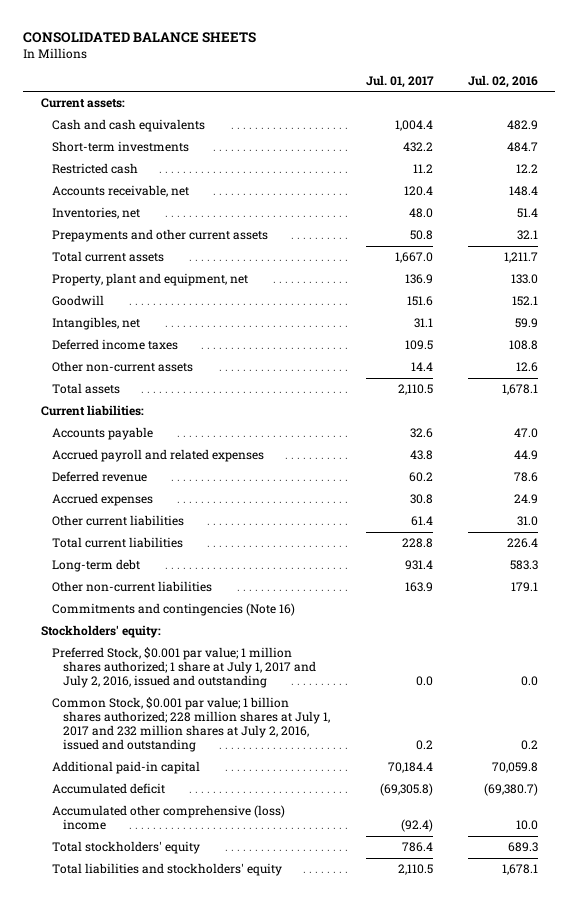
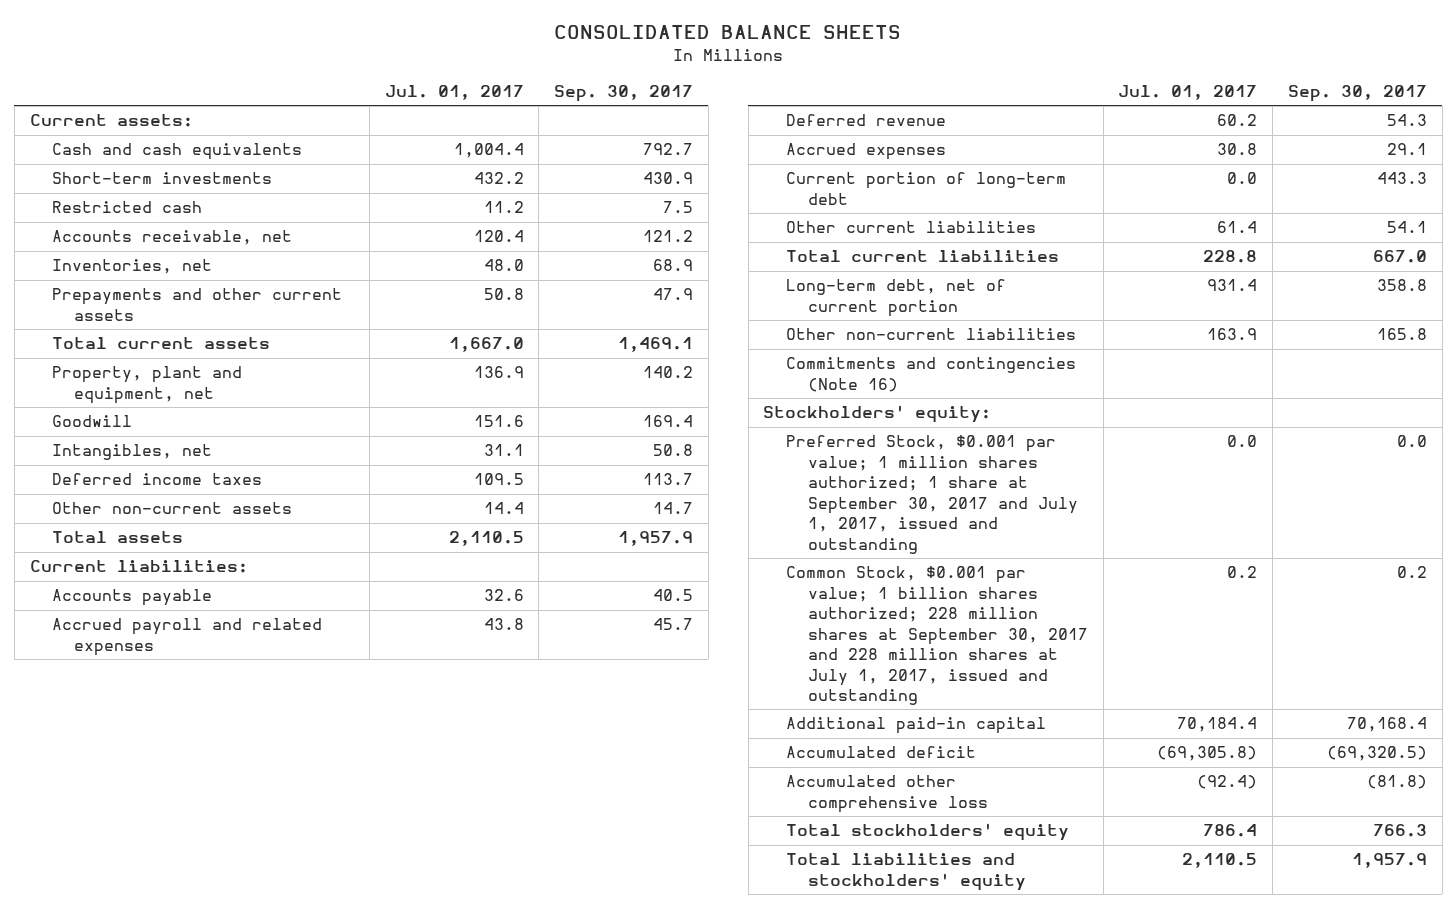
- | Jul. 01, 2017 | Jul. 02, 2016
+ | Jul. 01, 2017 | Sep. 30, 2017
+ Current portion of long-term debt | 0.0 | 443.3
- Long-term debt | 931.4 | 583.3
+ Long-term debt, net of current portion | 931.4 | 358.8
- Preferred Stock, $0.001 par value; 1 million shares authorized; 1 share at July 1, 2017 and July 2, 2016, issued and outstanding | 0.0 | 0.0
- Common Stock, $0.001 par value; 1 billion shares authorized; 228 million shares at July 1, 2017 and 232 million shares at July 2, 2016, issued and outstanding | 0.2 | 0.2
+ Preferred Stock, $0.001 par value; 1 million shares authorized; 1 share at September 30, 2017 and July 1, 2017, issued and outstanding | 0.0 | 0.0
+ Common Stock, $0.001 par value; 1 billion shares authorized; 228 million shares at September 30, 2017 and 228 million shares at July 1, 2017, issued and outstanding | 0.2 | 0.2
- Accumulated other comprehensive (loss) income | (92.4) | 10.0
+ Accumulated other comprehensive loss | (92.4) | (81.8)

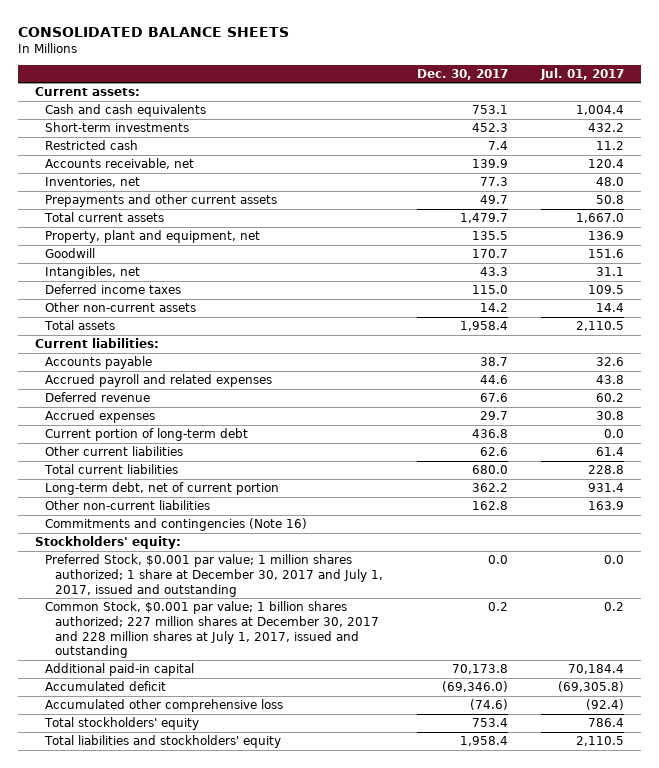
- | Jul. 01, 2017 | Sep. 30, 2017
+ | Dec. 30, 2017 | Jul. 01, 2017
- Preferred Stock, $0.001 par value; 1 million shares authorized; 1 share at September 30, 2017 and July 1, 2017, issued and outstanding | 0.0 | 0.0
- Common Stock, $0.001 par value; 1 billion shares authorized; 228 million shares at September 30, 2017 and 228 million shares at July 1, 2017, issued and outstanding | 0.2 | 0.2
+ Preferred Stock, $0.001 par value; 1 million shares authorized; 1 share at December 30, 2017 and July 1, 2017, issued and outstanding | 0.0 | 0.0
+ Common Stock, $0.001 par value; 1 billion shares authorized; 227 million shares at December 30, 2017 and 228 million shares at July 1, 2017, issued and outstanding | 0.2 | 0.2

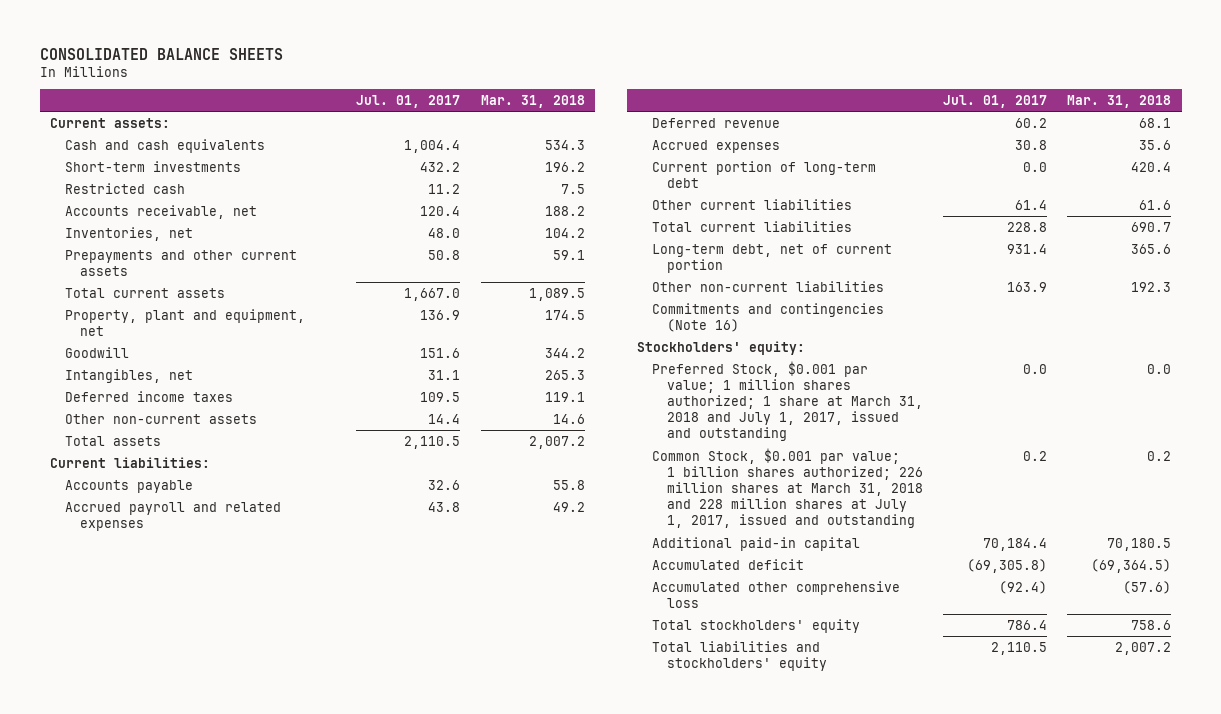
- | Dec. 30, 2017 | Jul. 01, 2017
+ | Jul. 01, 2017 | Mar. 31, 2018
- Preferred Stock, $0.001 par value; 1 million shares authorized; 1 share at December 30, 2017 and July 1, 2017, issued and outstanding | 0.0 | 0.0
- Common Stock, $0.001 par value; 1 billion shares authorized; 227 million shares at December 30, 2017 and 228 million shares at July 1, 2017, issued and outstanding | 0.2 | 0.2
+ Preferred Stock, $0.001 par value; 1 million shares authorized; 1 share at March 31, 2018 and July 1, 2017, issued and outstanding | 0.0 | 0.0
+ Common Stock, $0.001 par value; 1 billion shares authorized; 226 million shares at March 31, 2018 and 228 million shares at July 1, 2017, issued and outstanding | 0.2 | 0.2

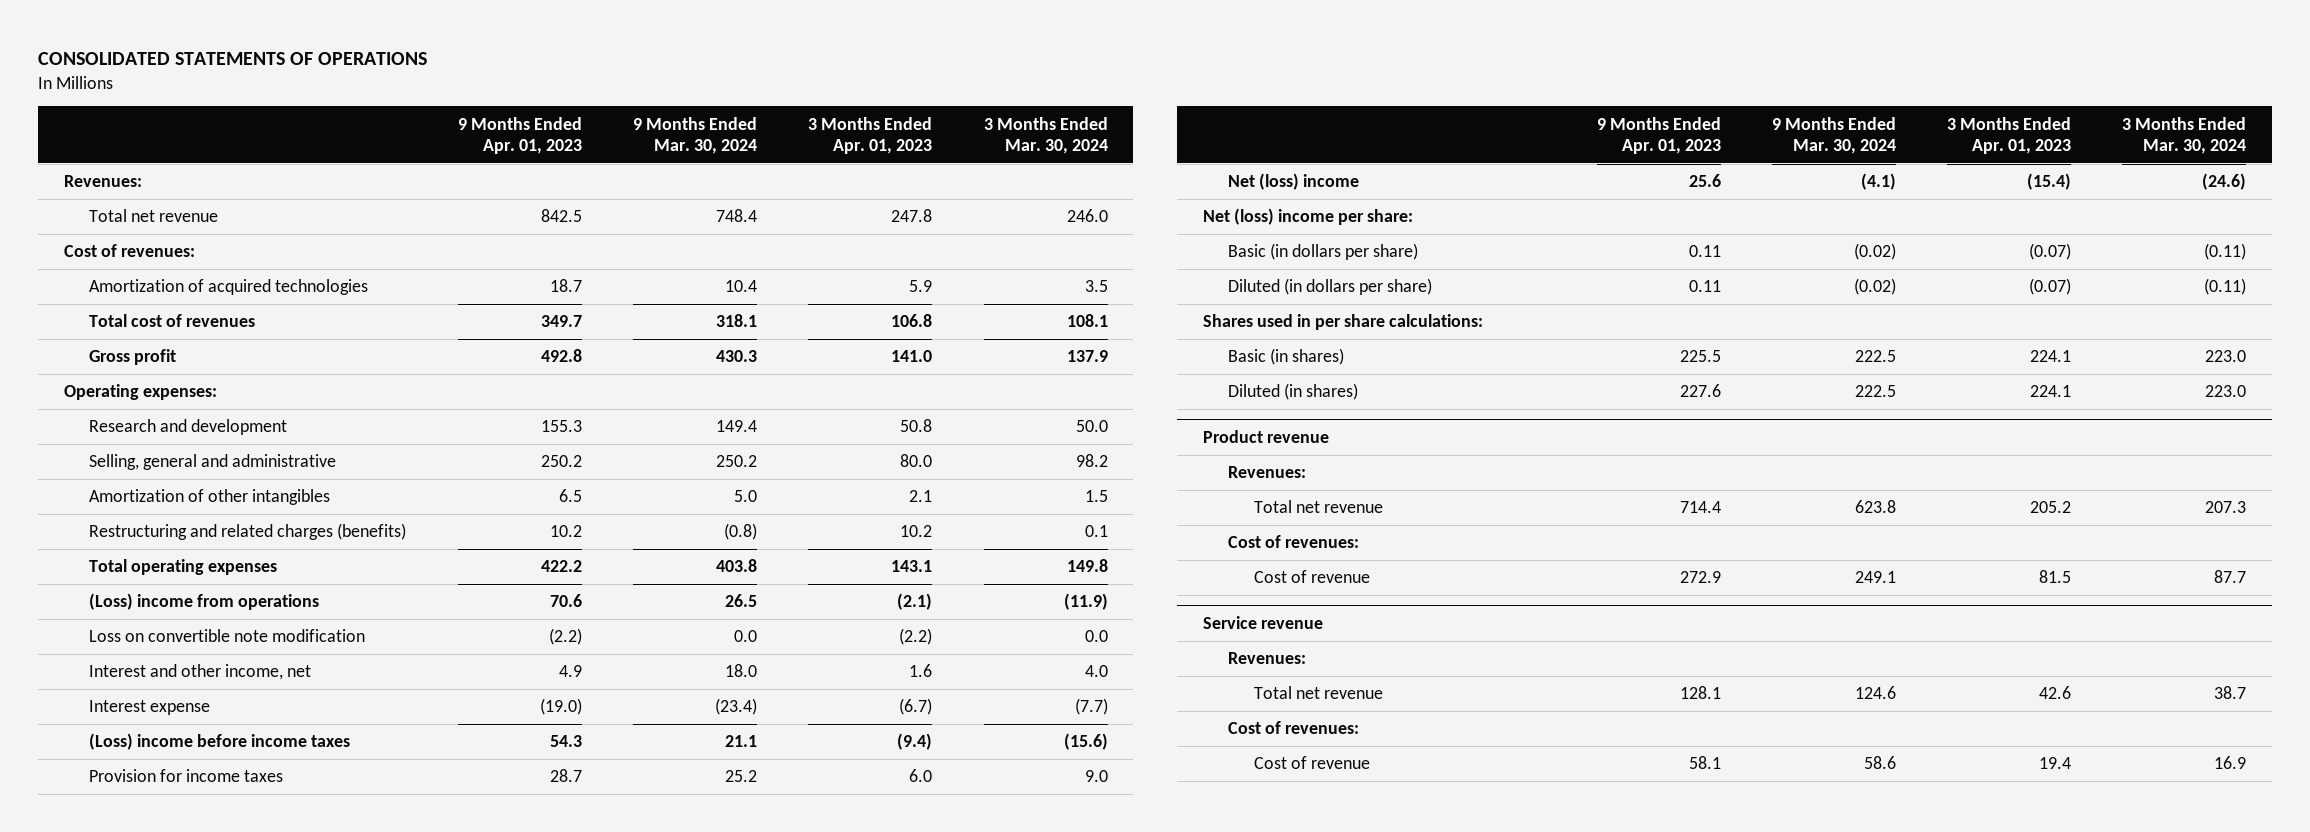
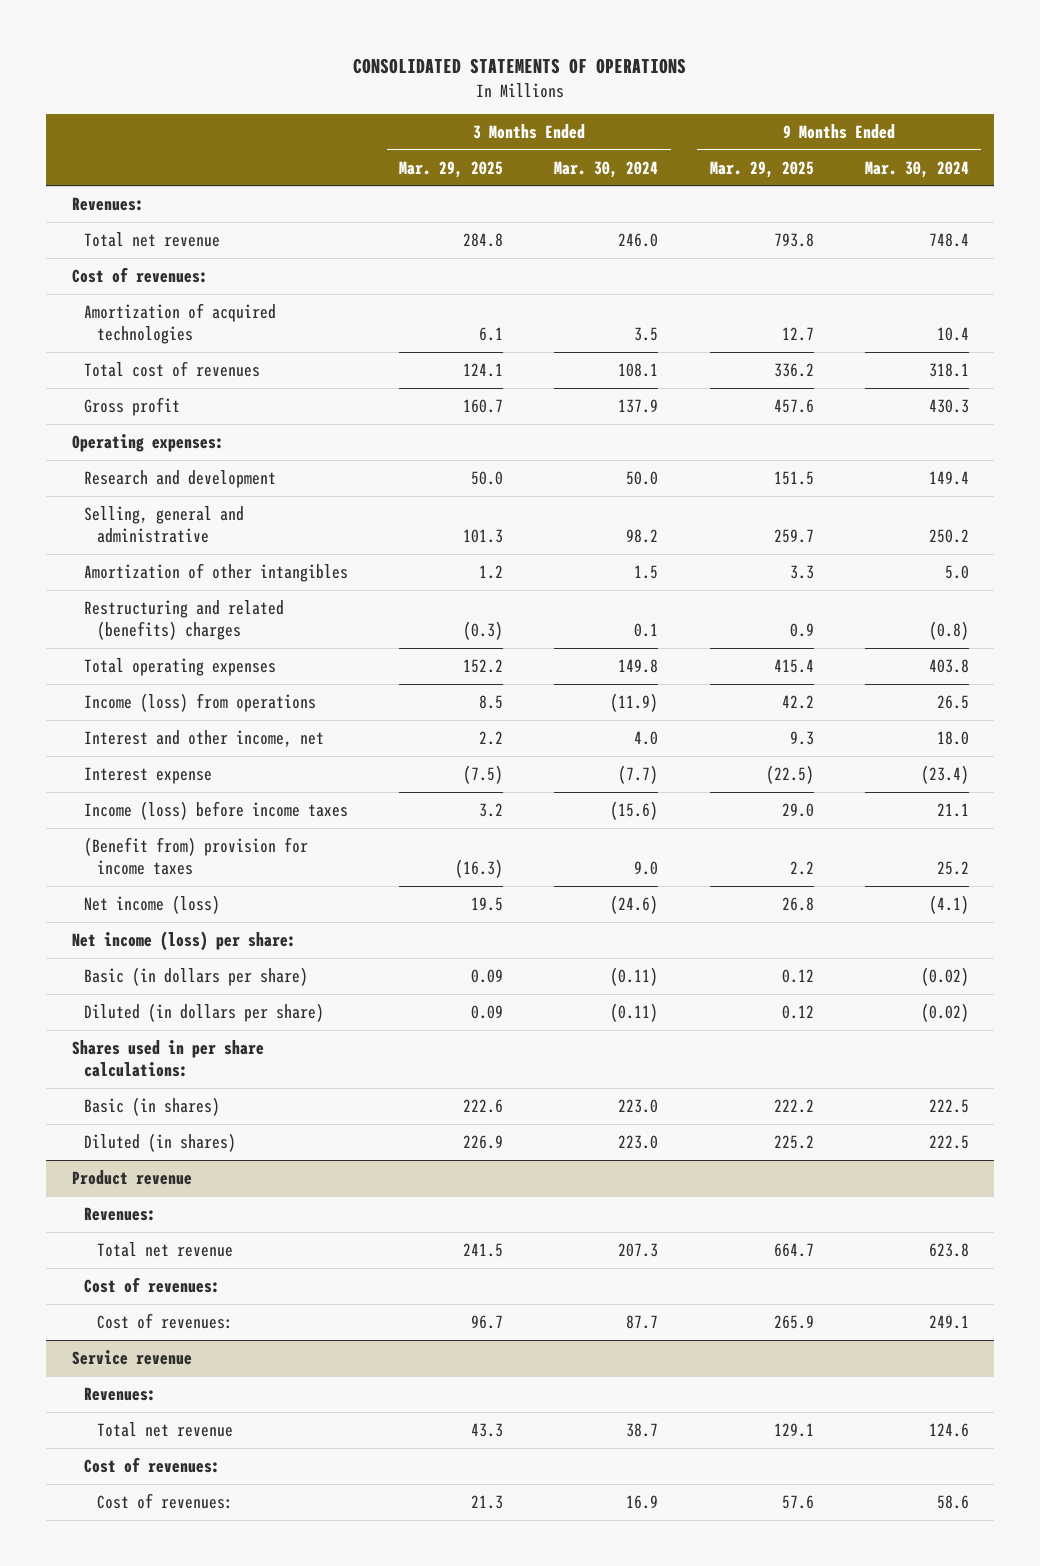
- | 9 Months Ended Apr. 01, 2023 | 9 Months Ended Mar. 30, 2024 | 3 Months Ended Apr. 01, 2023 | 3 Months Ended Mar. 30, 2024
+ | 3 Months Ended Mar. 29, 2025 | 3 Months Ended Mar. 30, 2024 | 9 Months Ended Mar. 29, 2025 | 9 Months Ended Mar. 30, 2024
- Restructuring and related charges (benefits) | 10.2 | (0.8) | 10.2 | 0.1
+ Restructuring and related (benefits) charges | (0.3) | 0.1 | 0.9 | (0.8)
- (Loss) income from operations | 70.6 | 26.5 | (2.1) | (11.9)
- Loss on convertible note modification | (2.2) | 0.0 | (2.2) | 0.0
+ Income (loss) from operations | 8.5 | (11.9) | 42.2 | 26.5
- (Loss) income before income taxes | 54.3 | 21.1 | (9.4) | (15.6)
- Provision for income taxes | 28.7 | 25.2 | 6.0 | 9.0
- Net (loss) income | 25.6 | (4.1) | (15.4) | (24.6)
- Net (loss) income per share:
+ Income (loss) before income taxes | 3.2 | (15.6) | 29.0 | 21.1
+ (Benefit from) provision for income taxes | (16.3) | 9.0 | 2.2 | 25.2
+ Net income (loss) | 19.5 | (24.6) | 26.8 | (4.1)
+ Net income (loss) per share:
@ Product revenue
- Cost of revenue | 272.9 | 249.1 | 81.5 | 87.7
+ Cost of revenues: | 96.7 | 87.7 | 265.9 | 249.1
@ Service revenue
- Cost of revenue | 58.1 | 58.6 | 19.4 | 16.9
+ Cost of revenues: | 21.3 | 16.9 | 57.6 | 58.6

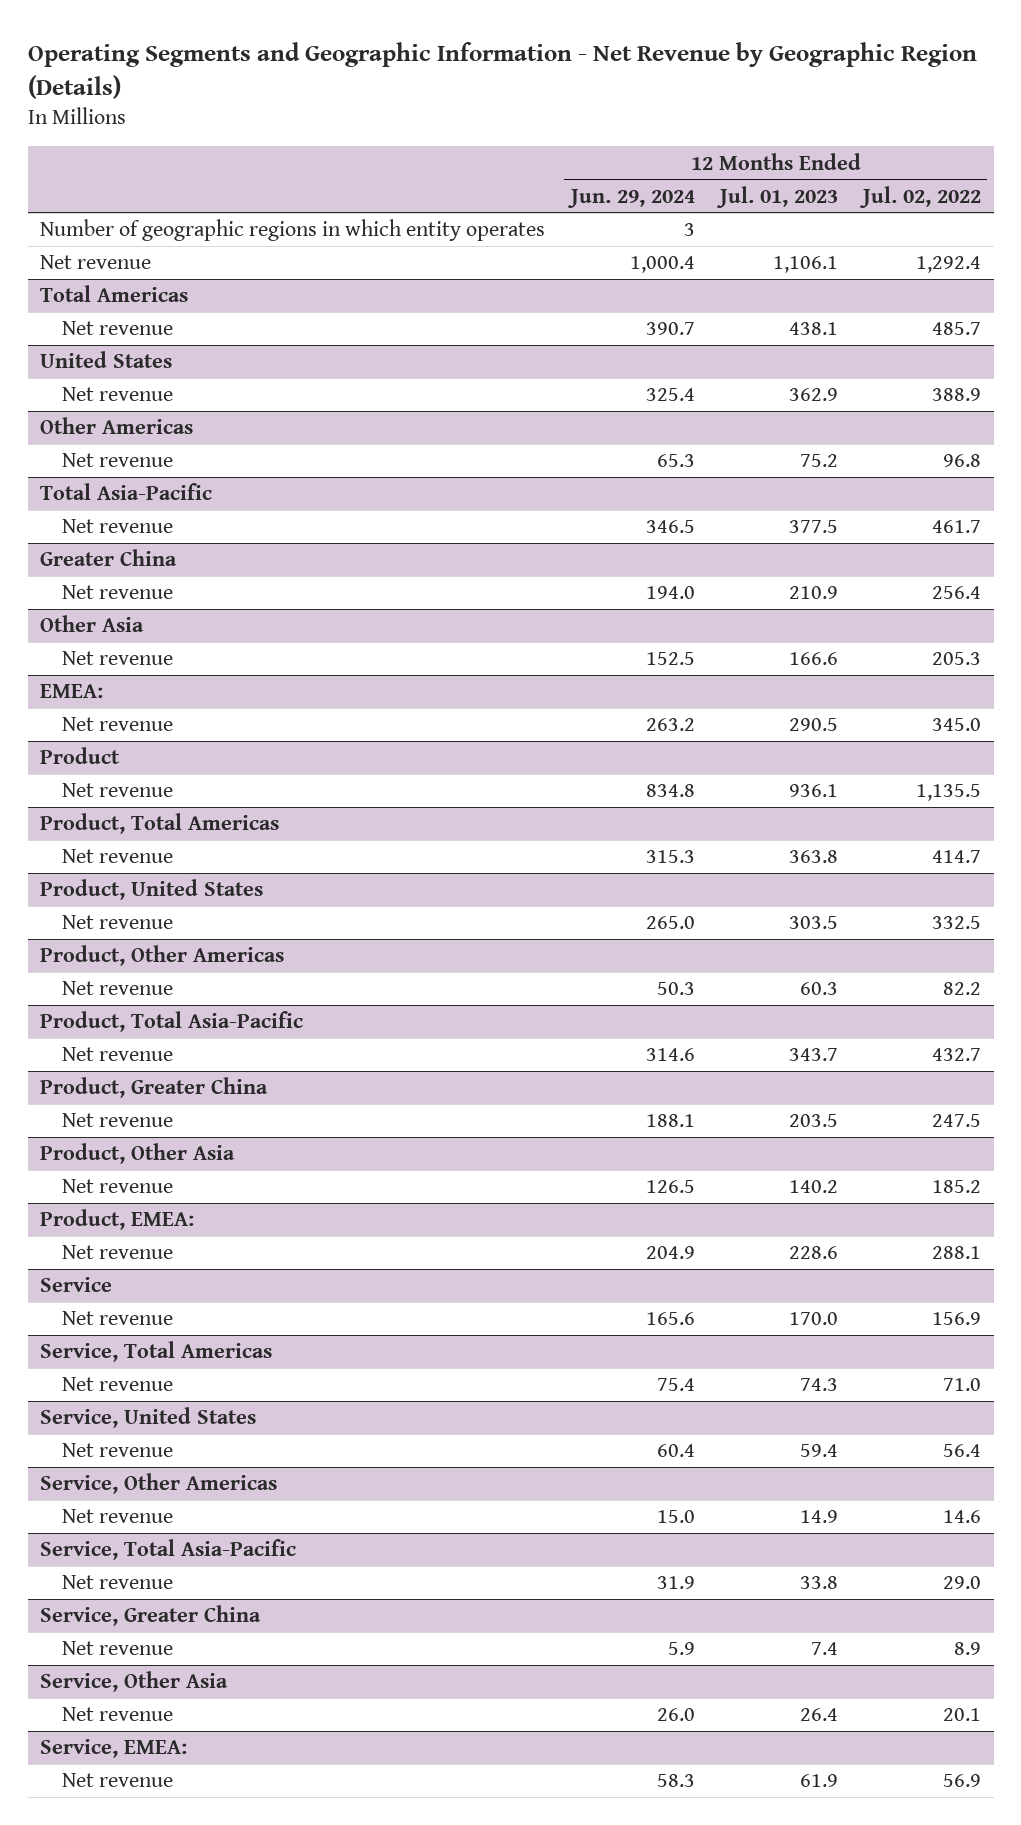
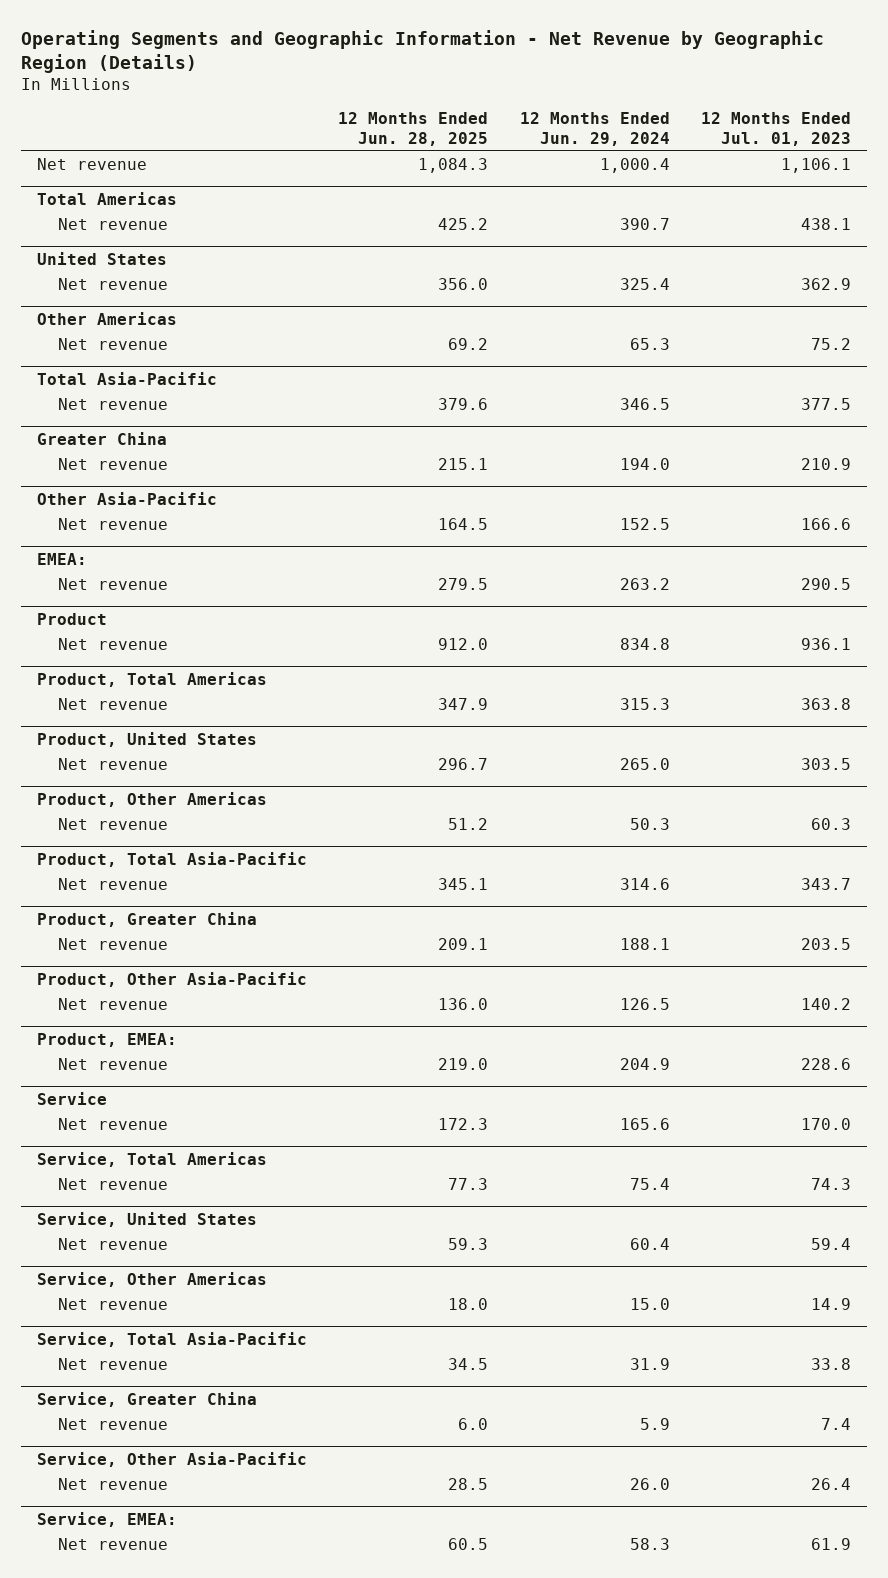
- | 12 Months Ended Jun. 29, 2024 | 12 Months Ended Jul. 01, 2023 | 12 Months Ended Jul. 02, 2022
+ | 12 Months Ended Jun. 28, 2025 | 12 Months Ended Jun. 29, 2024 | 12 Months Ended Jul. 01, 2023
- Number of geographic regions in which entity operates | 3 | |
- Other Asia
+ Other Asia-Pacific
- Product, Other Asia
+ Product, Other Asia-Pacific
- Service, Other Asia
+ Service, Other Asia-Pacific

